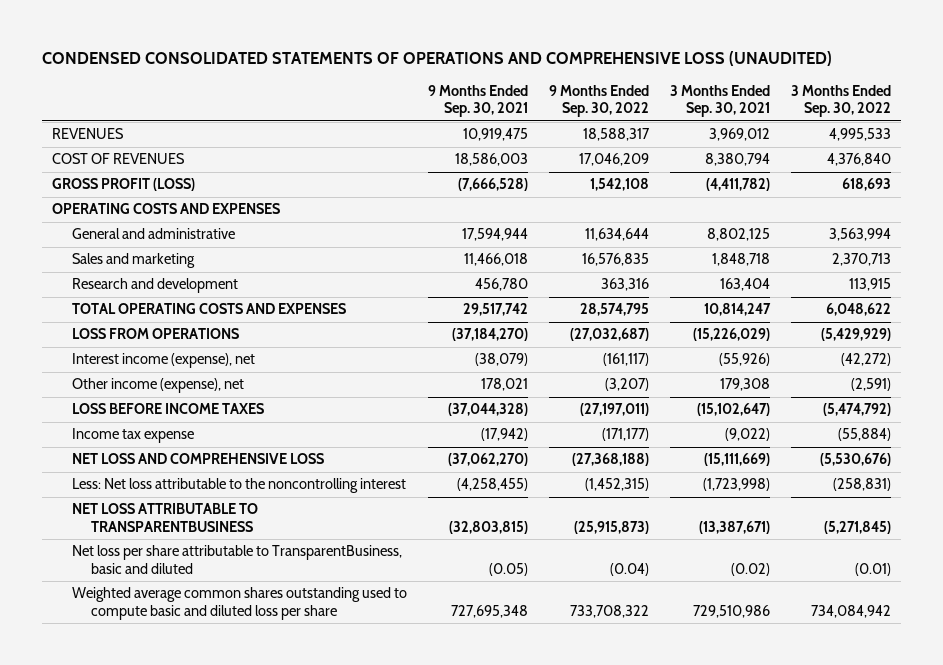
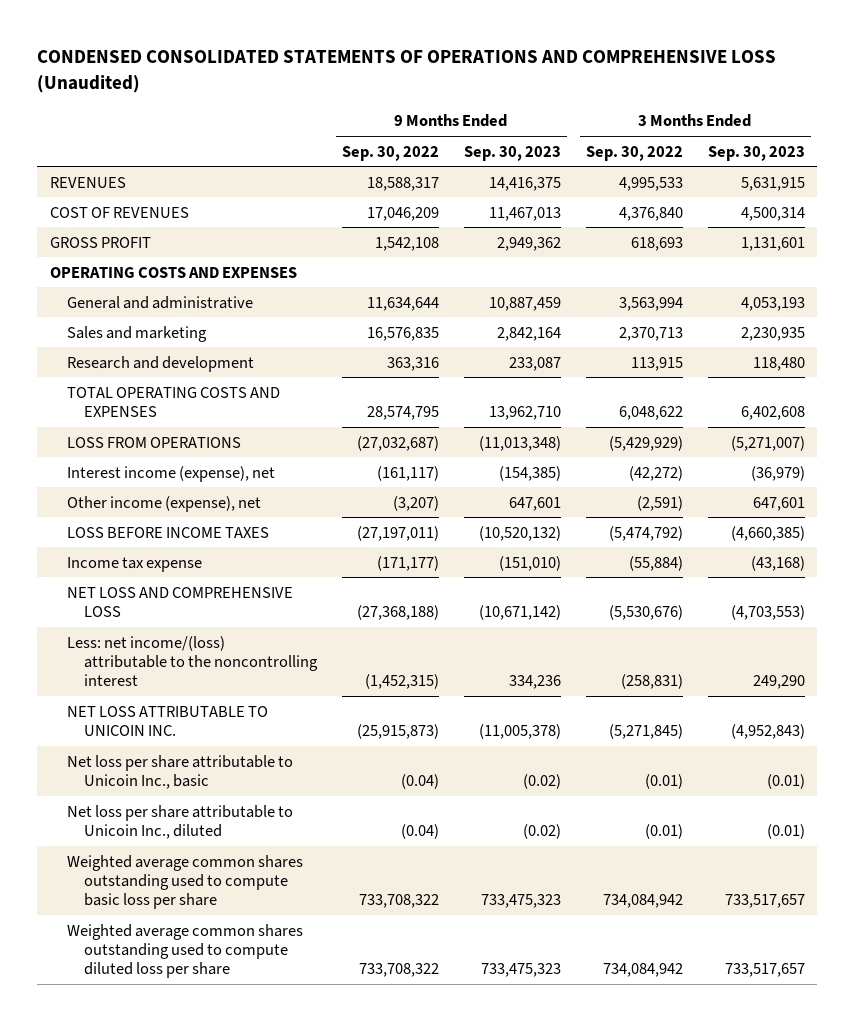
- CONDENSED CONSOLIDATED STATEMENTS OF OPERATIONS AND COMPREHENSIVE LOSS (UNAUDITED)
+ CONDENSED CONSOLIDATED STATEMENTS OF OPERATIONS AND COMPREHENSIVE LOSS (Unaudited)
- | 9 Months Ended Sep. 30, 2021 | 9 Months Ended Sep. 30, 2022 | 3 Months Ended Sep. 30, 2021 | 3 Months Ended Sep. 30, 2022
+ | 9 Months Ended Sep. 30, 2022 | 9 Months Ended Sep. 30, 2023 | 3 Months Ended Sep. 30, 2022 | 3 Months Ended Sep. 30, 2023
- GROSS PROFIT (LOSS) | (7,666,528) | 1,542,108 | (4,411,782) | 618,693
+ GROSS PROFIT | 1,542,108 | 2,949,362 | 618,693 | 1,131,601
- Less: Net loss attributable to the noncontrolling interest | (4,258,455) | (1,452,315) | (1,723,998) | (258,831)
- NET LOSS ATTRIBUTABLE TO TRANSPARENTBUSINESS | (32,803,815) | (25,915,873) | (13,387,671) | (5,271,845)
- Net loss per share attributable to TransparentBusiness, basic and diluted | (0.05) | (0.04) | (0.02) | (0.01)
- Weighted average common shares outstanding used to compute basic and diluted loss per share | 727,695,348 | 733,708,322 | 729,510,986 | 734,084,942
+ Less: net income/(loss) attributable to the noncontrolling interest | (1,452,315) | 334,236 | (258,831) | 249,290
+ NET LOSS ATTRIBUTABLE TO UNICOIN INC. | (25,915,873) | (11,005,378) | (5,271,845) | (4,952,843)
+ Net loss per share attributable to Unicoin Inc., basic | (0.04) | (0.02) | (0.01) | (0.01)
+ Net loss per share attributable to Unicoin Inc., diluted | (0.04) | (0.02) | (0.01) | (0.01)
+ Weighted average common shares outstanding used to compute basic loss per share | 733,708,322 | 733,475,323 | 734,084,942 | 733,517,657
+ Weighted average common shares outstanding used to compute diluted loss per share | 733,708,322 | 733,475,323 | 734,084,942 | 733,517,657

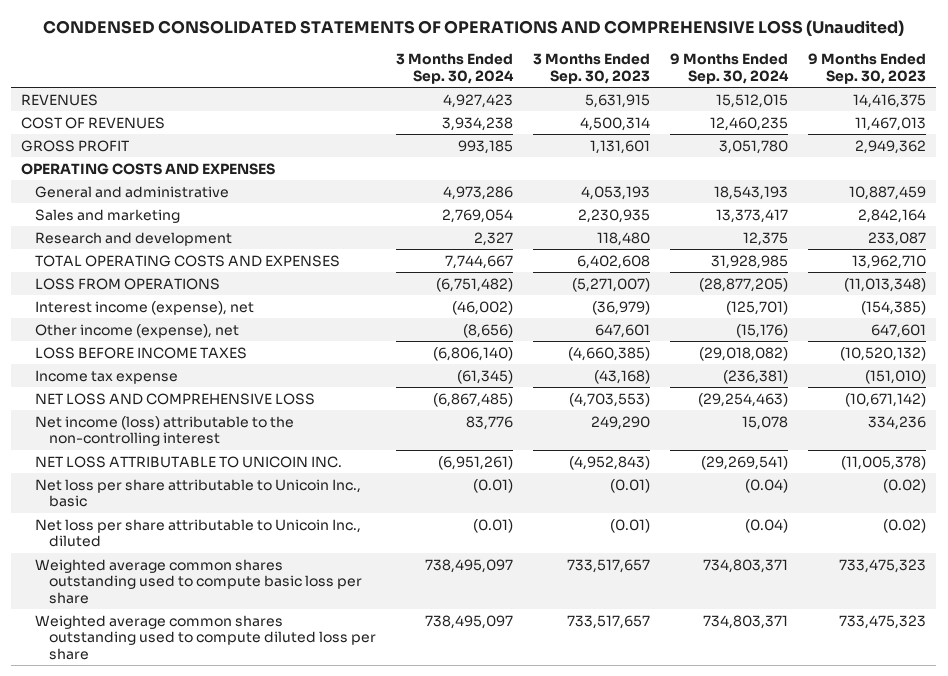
- | 9 Months Ended Sep. 30, 2022 | 9 Months Ended Sep. 30, 2023 | 3 Months Ended Sep. 30, 2022 | 3 Months Ended Sep. 30, 2023
+ | 3 Months Ended Sep. 30, 2024 | 3 Months Ended Sep. 30, 2023 | 9 Months Ended Sep. 30, 2024 | 9 Months Ended Sep. 30, 2023
- Less: net income/(loss) attributable to the noncontrolling interest | (1,452,315) | 334,236 | (258,831) | 249,290
+ Net income (loss) attributable to the non-controlling interest | 83,776 | 249,290 | 15,078 | 334,236

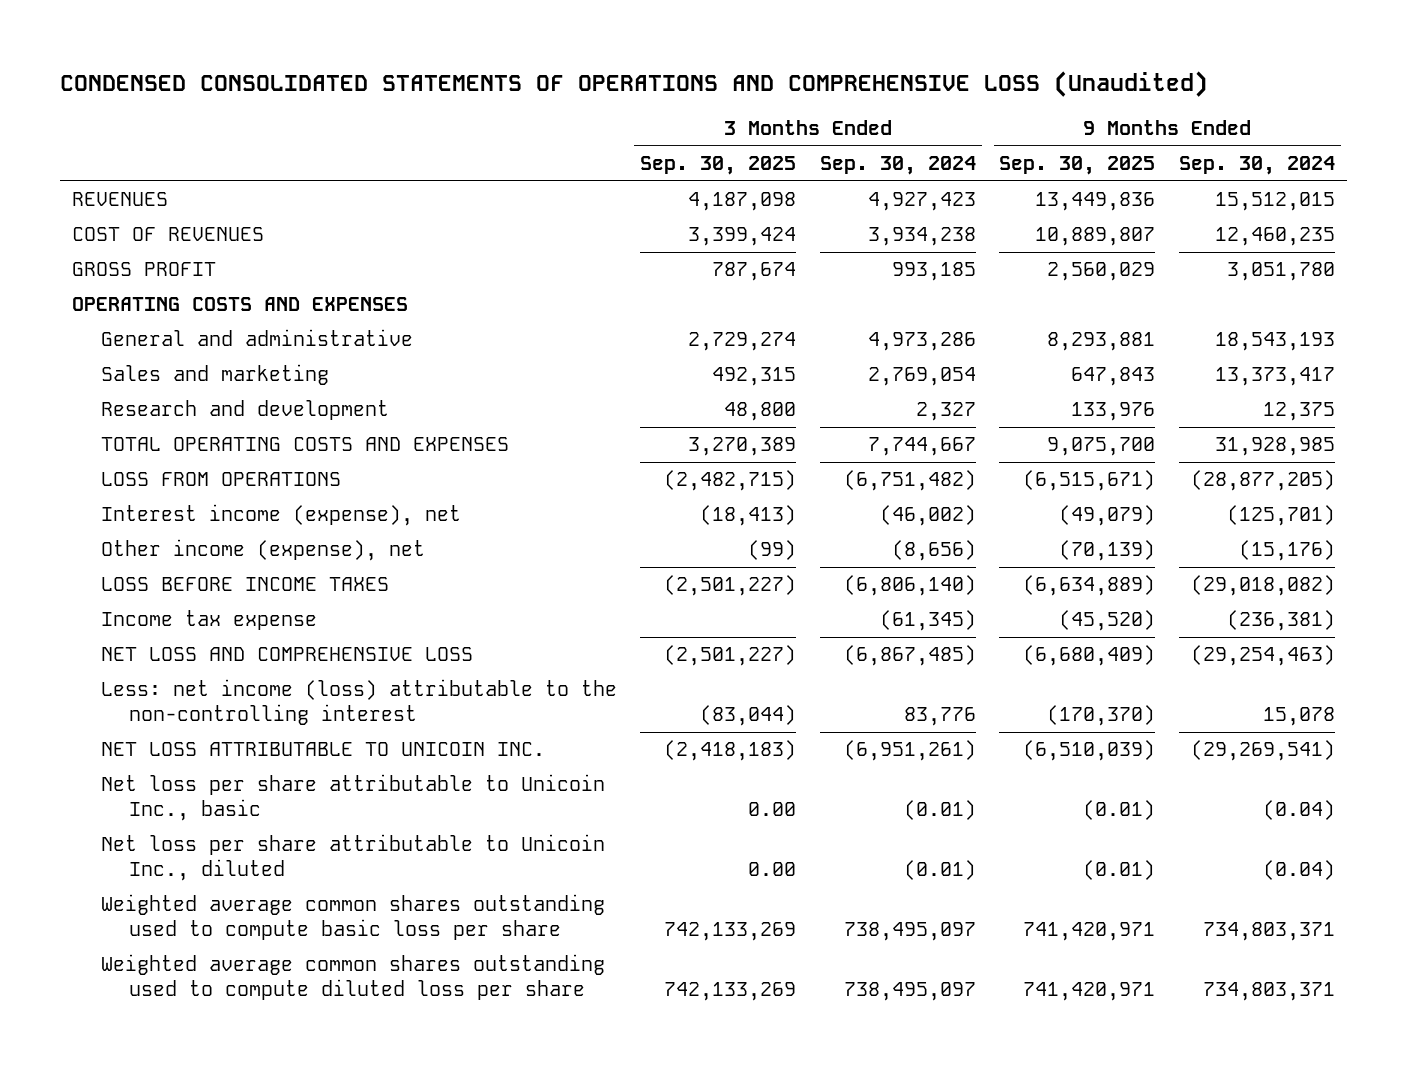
- | 3 Months Ended Sep. 30, 2024 | 3 Months Ended Sep. 30, 2023 | 9 Months Ended Sep. 30, 2024 | 9 Months Ended Sep. 30, 2023
+ | 3 Months Ended Sep. 30, 2025 | 3 Months Ended Sep. 30, 2024 | 9 Months Ended Sep. 30, 2025 | 9 Months Ended Sep. 30, 2024
- Net income (loss) attributable to the non-controlling interest | 83,776 | 249,290 | 15,078 | 334,236
+ Less: net income (loss) attributable to the non-controlling interest | (83,044) | 83,776 | (170,370) | 15,078

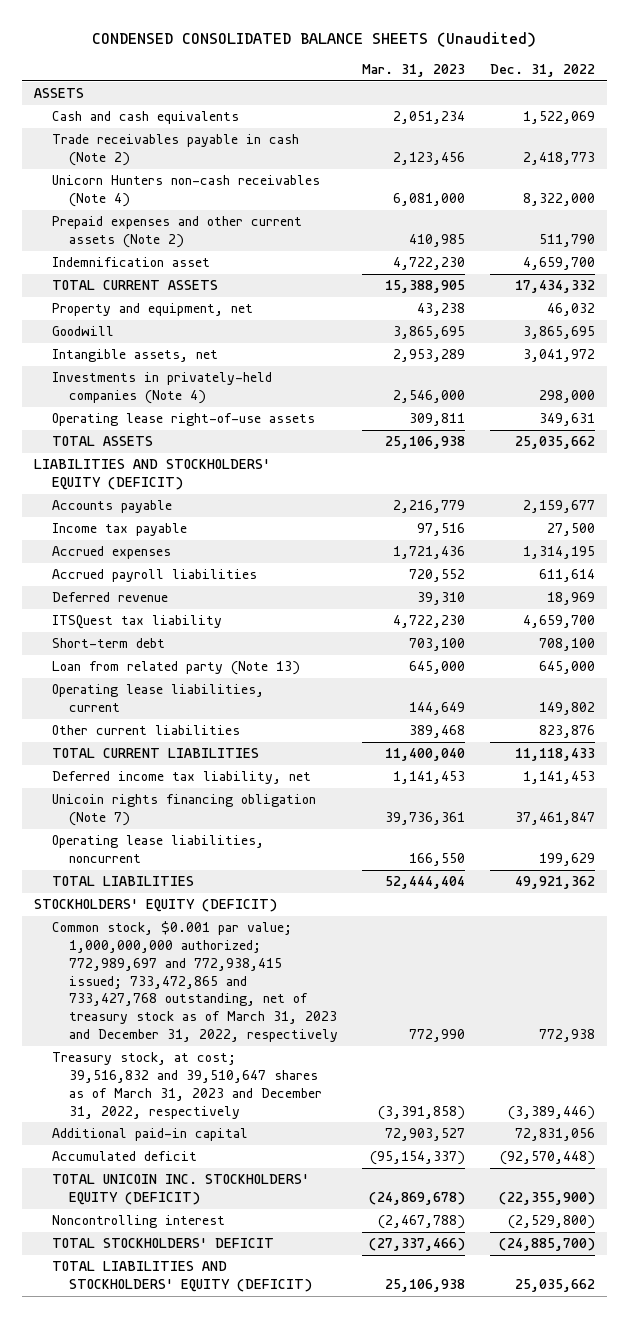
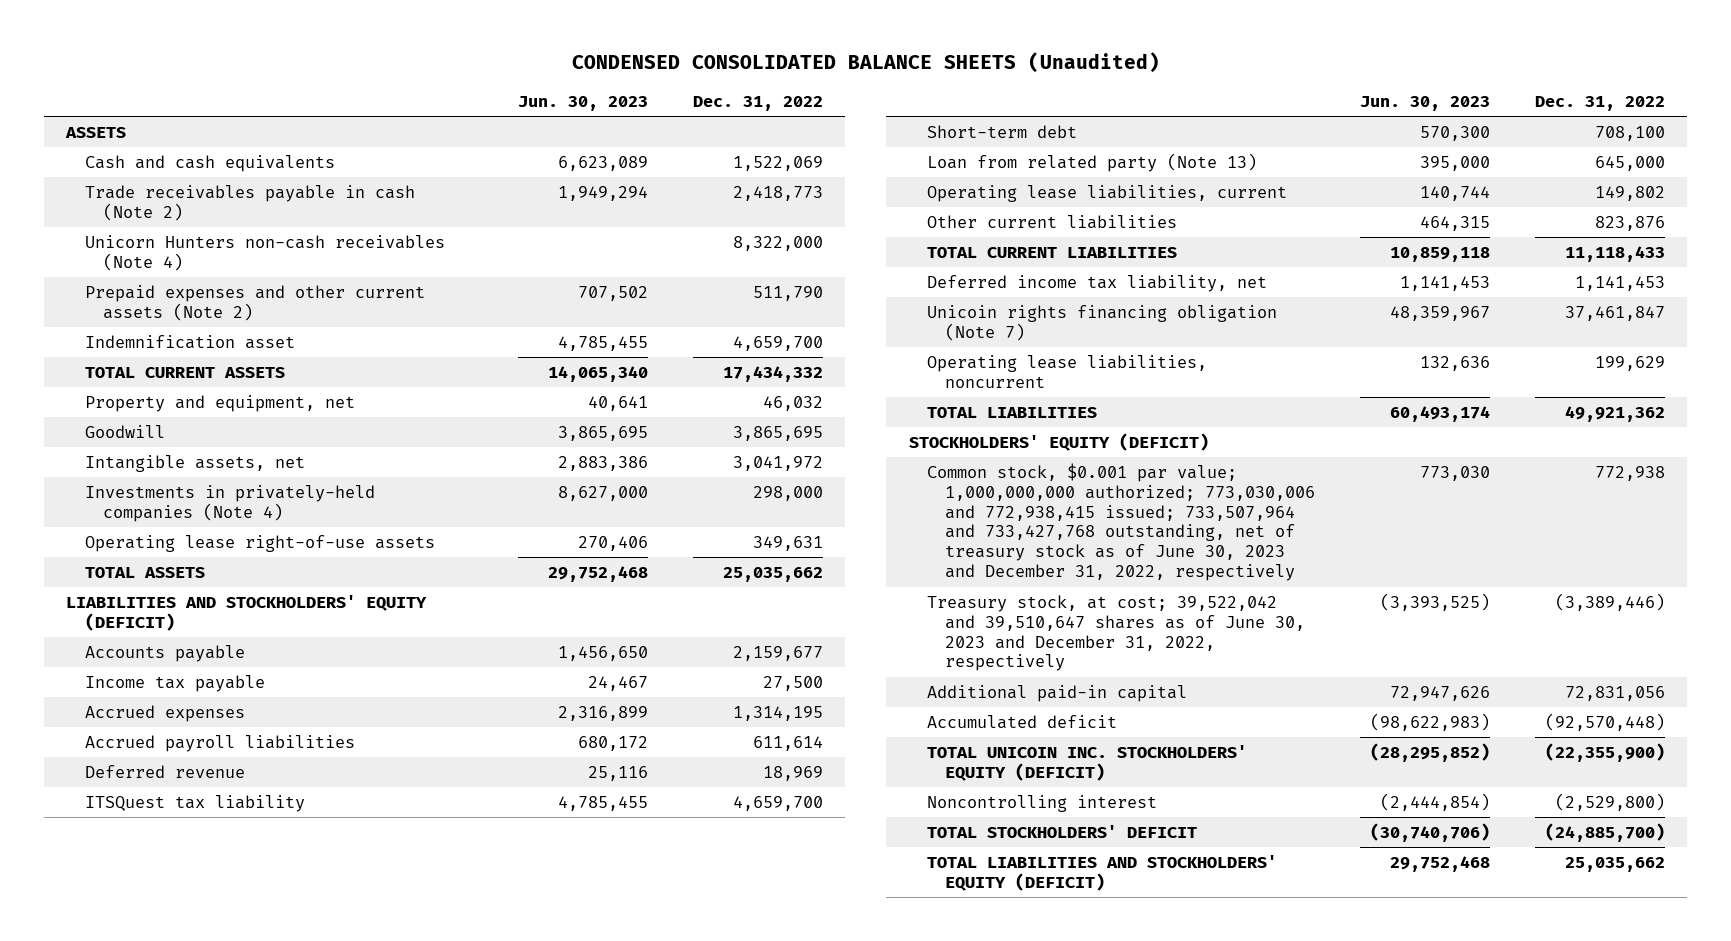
- | Mar. 31, 2023 | Dec. 31, 2022
+ | Jun. 30, 2023 | Dec. 31, 2022
- Common stock, $0.001 par value; 1,000,000,000 authorized; 772,989,697 and 772,938,415 issued; 733,472,865 and 733,427,768 outstanding, net of treasury stock as of March 31, 2023 and December 31, 2022, respectively | 772,990 | 772,938
- Treasury stock, at cost; 39,516,832 and 39,510,647 shares as of March 31, 2023 and December 31, 2022, respectively | (3,391,858) | (3,389,446)
+ Common stock, $0.001 par value; 1,000,000,000 authorized; 773,030,006 and 772,938,415 issued; 733,507,964 and 733,427,768 outstanding, net of treasury stock as of June 30, 2023 and December 31, 2022, respectively | 773,030 | 772,938
+ Treasury stock, at cost; 39,522,042 and 39,510,647 shares as of June 30, 2023 and December 31, 2022, respectively | (3,393,525) | (3,389,446)

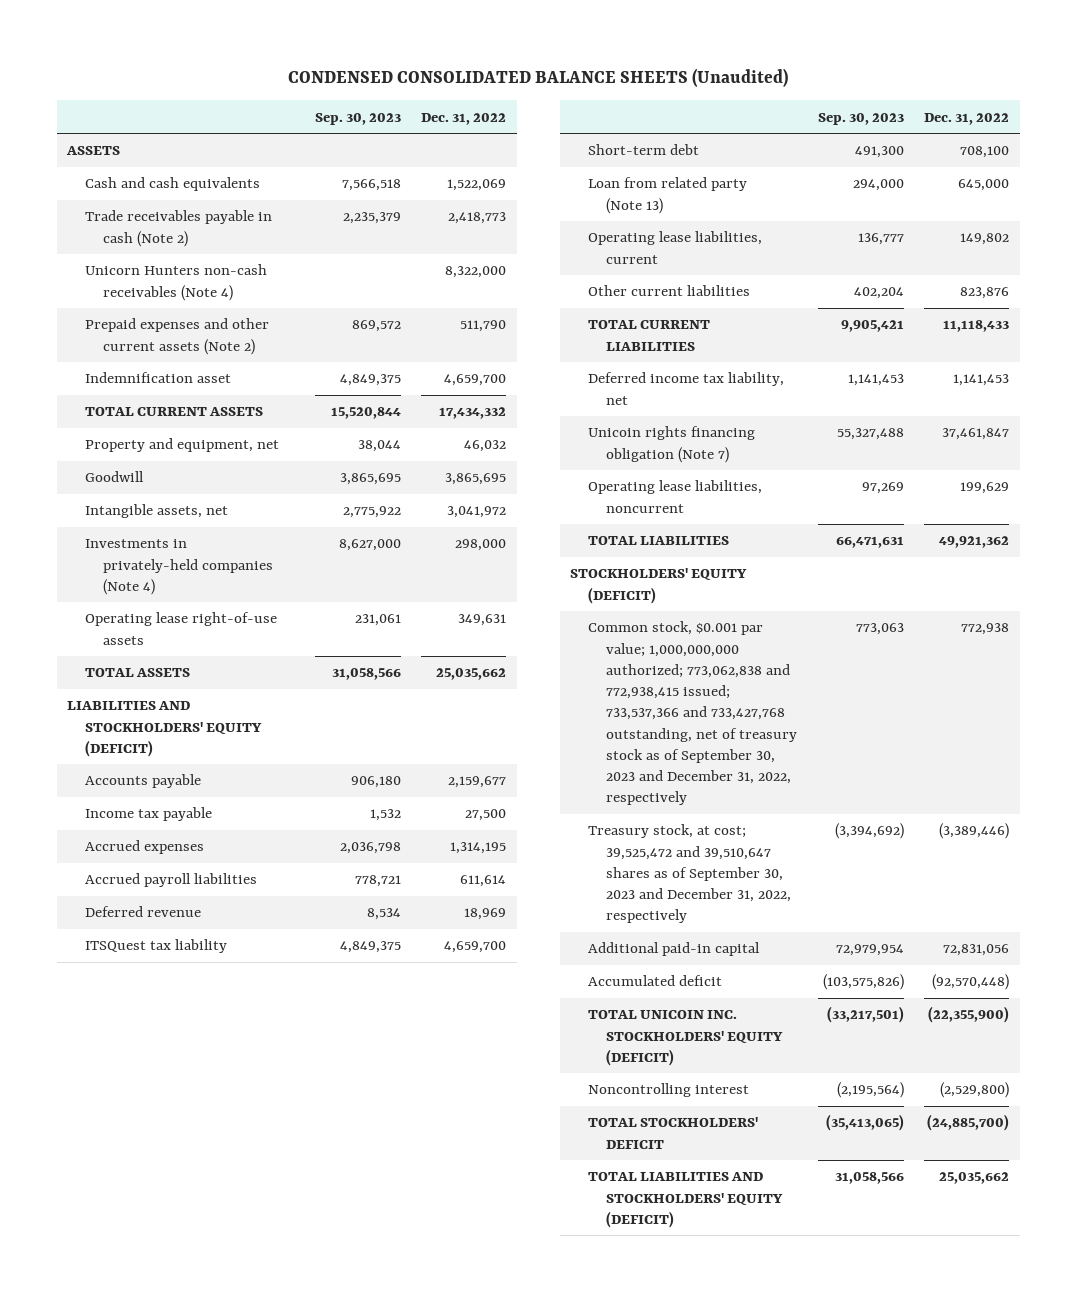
- | Jun. 30, 2023 | Dec. 31, 2022
+ | Sep. 30, 2023 | Dec. 31, 2022
- Common stock, $0.001 par value; 1,000,000,000 authorized; 773,030,006 and 772,938,415 issued; 733,507,964 and 733,427,768 outstanding, net of treasury stock as of June 30, 2023 and December 31, 2022, respectively | 773,030 | 772,938
- Treasury stock, at cost; 39,522,042 and 39,510,647 shares as of June 30, 2023 and December 31, 2022, respectively | (3,393,525) | (3,389,446)
+ Common stock, $0.001 par value; 1,000,000,000 authorized; 773,062,838 and 772,938,415 issued; 733,537,366 and 733,427,768 outstanding, net of treasury stock as of September 30, 2023 and December 31, 2022, respectively | 773,063 | 772,938
+ Treasury stock, at cost; 39,525,472 and 39,510,647 shares as of September 30, 2023 and December 31, 2022, respectively | (3,394,692) | (3,389,446)

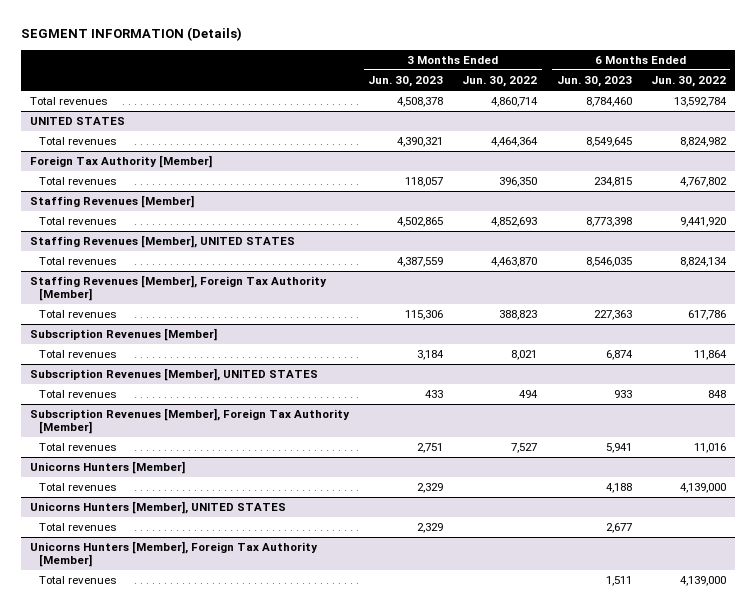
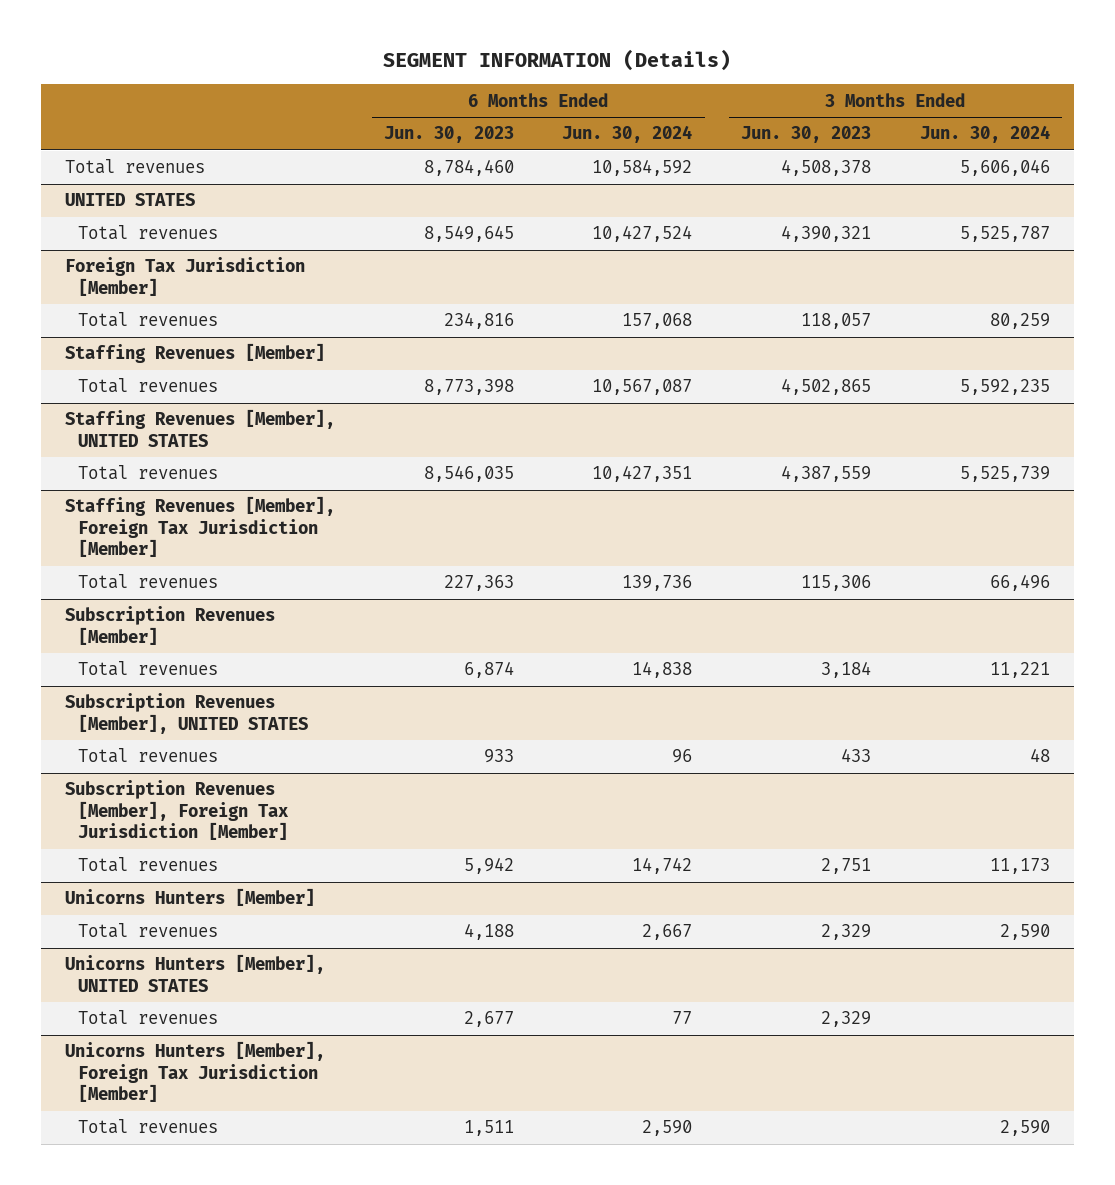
- | 3 Months Ended Jun. 30, 2023 | 3 Months Ended Jun. 30, 2022 | 6 Months Ended Jun. 30, 2023 | 6 Months Ended Jun. 30, 2022
+ | 6 Months Ended Jun. 30, 2023 | 6 Months Ended Jun. 30, 2024 | 3 Months Ended Jun. 30, 2023 | 3 Months Ended Jun. 30, 2024
- Foreign Tax Authority [Member]
- Total revenues | 118,057 | 396,350 | 234,815 | 4,767,802
+ Foreign Tax Jurisdiction [Member]
+ Total revenues | 234,816 | 157,068 | 118,057 | 80,259
- Staffing Revenues [Member], Foreign Tax Authority [Member]
+ Staffing Revenues [Member], Foreign Tax Jurisdiction [Member]
- Subscription Revenues [Member], Foreign Tax Authority [Member]
- Total revenues | 2,751 | 7,527 | 5,941 | 11,016
+ Subscription Revenues [Member], Foreign Tax Jurisdiction [Member]
+ Total revenues | 5,942 | 14,742 | 2,751 | 11,173
- Unicorns Hunters [Member], Foreign Tax Authority [Member]
+ Unicorns Hunters [Member], Foreign Tax Jurisdiction [Member]

